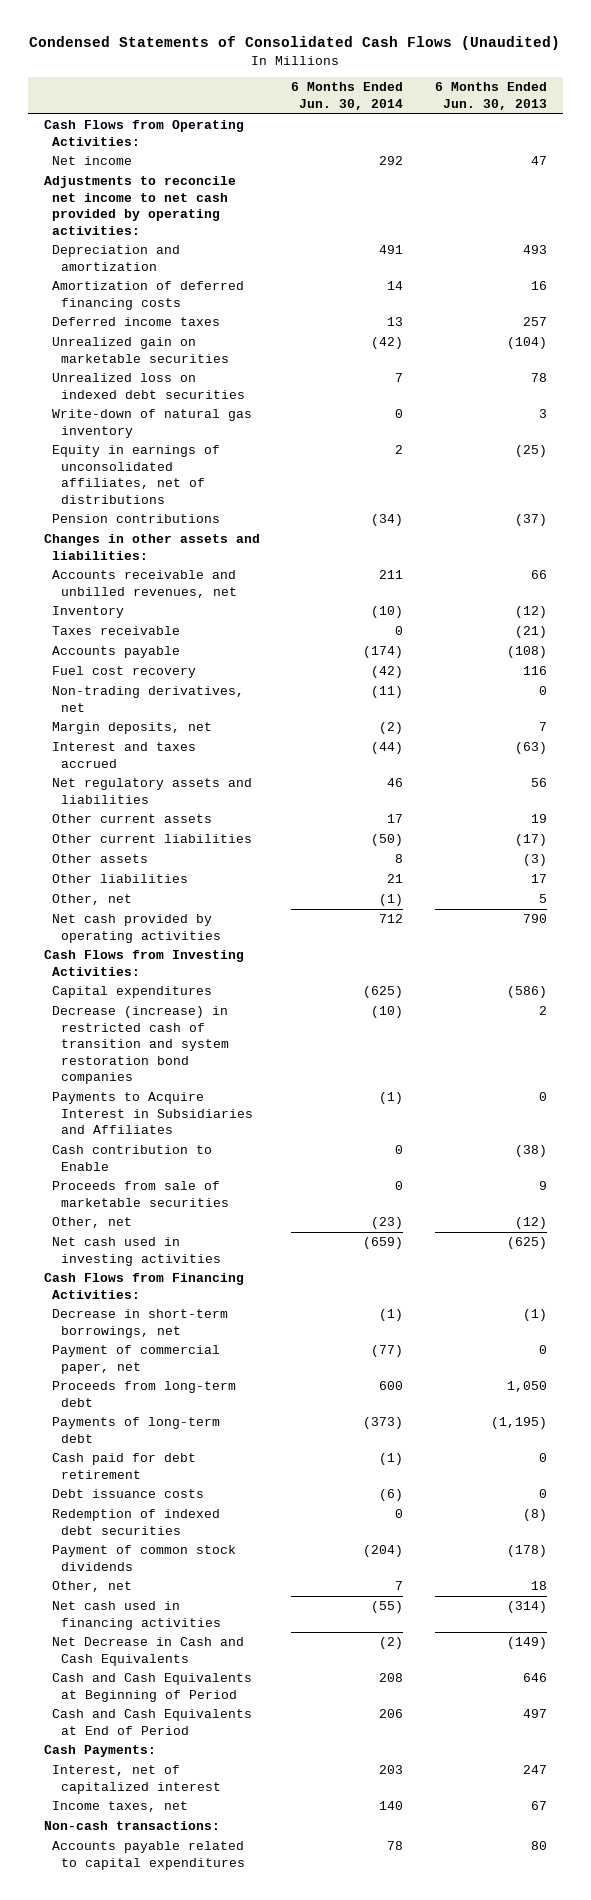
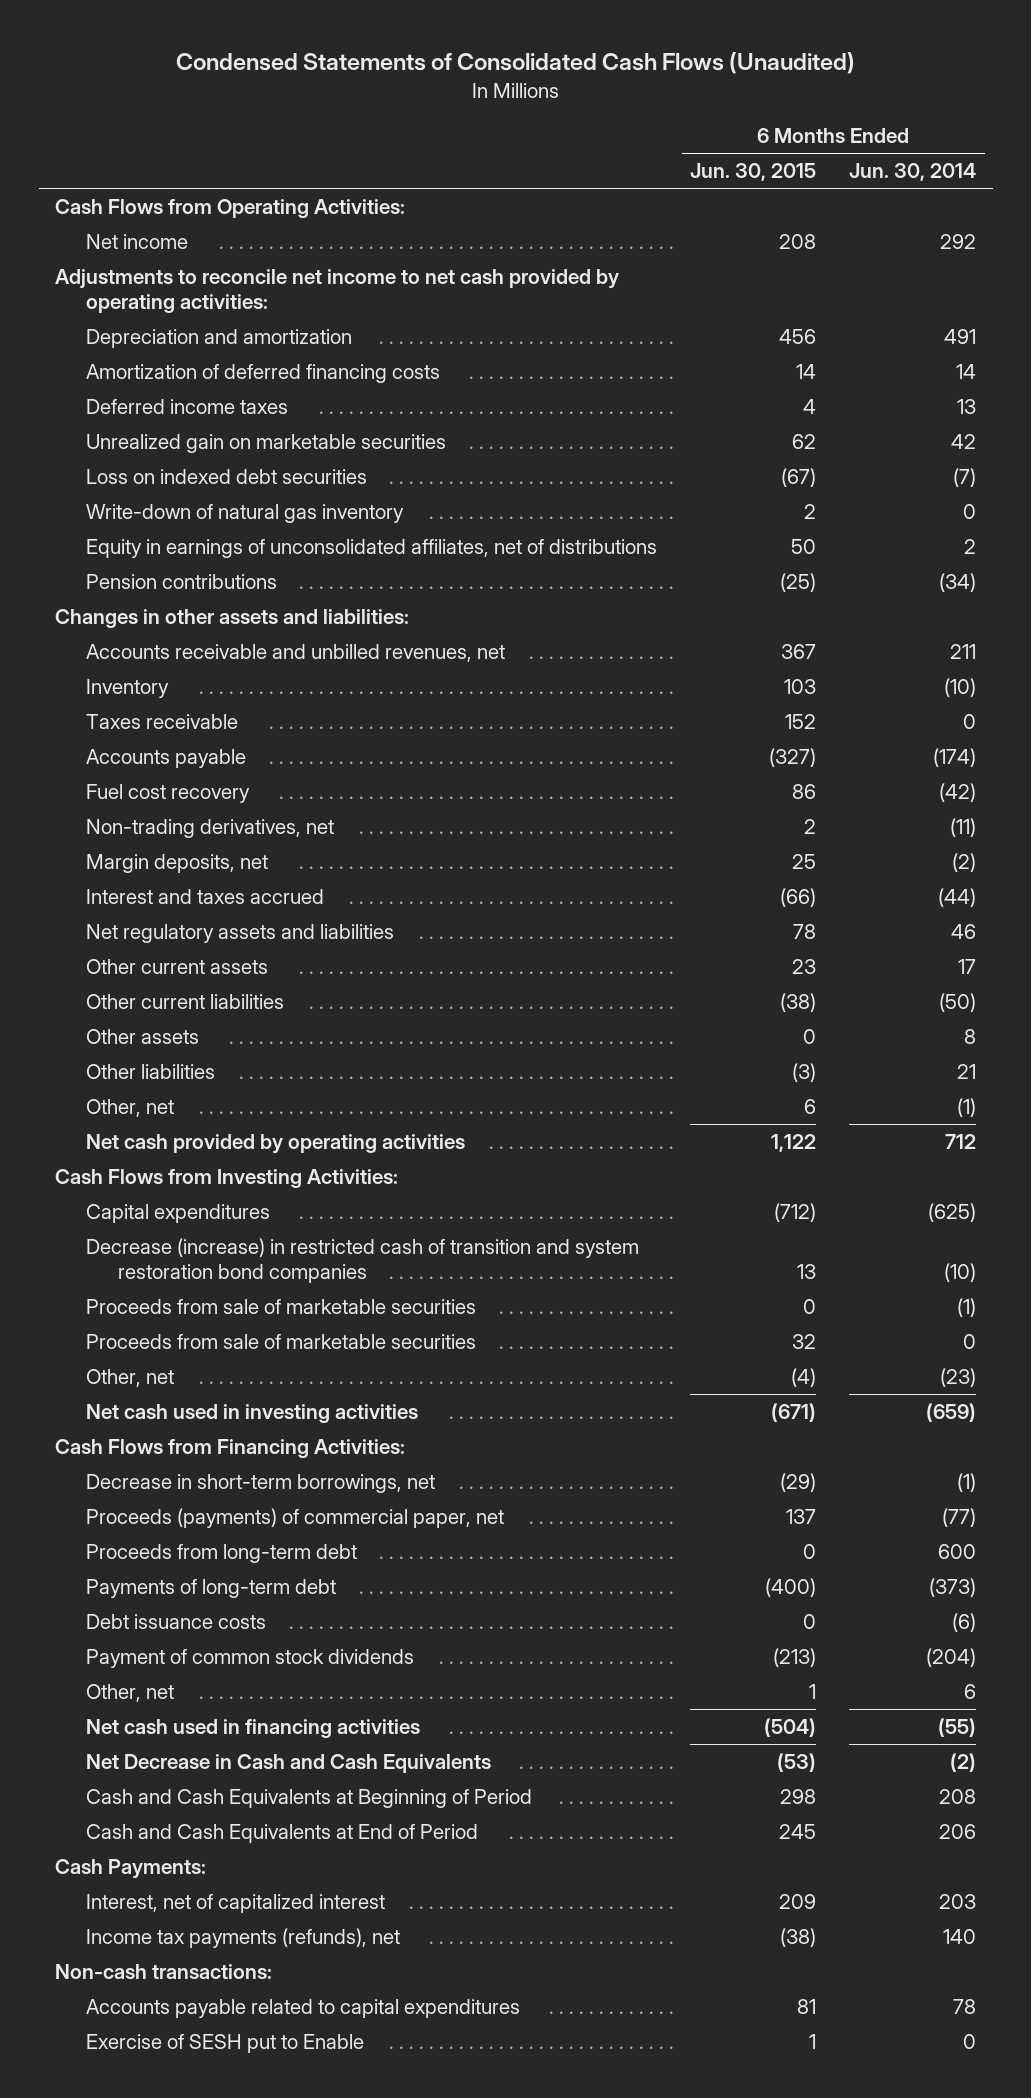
- | 6 Months Ended Jun. 30, 2014 | 6 Months Ended Jun. 30, 2013
+ | 6 Months Ended Jun. 30, 2015 | 6 Months Ended Jun. 30, 2014
- Unrealized gain on marketable securities | (42) | (104)
- Unrealized loss on indexed debt securities | 7 | 78
+ Unrealized gain on marketable securities | 62 | 42
+ Loss on indexed debt securities | (67) | (7)
- Payments to Acquire Interest in Subsidiaries and Affiliates | (1) | 0
- Cash contribution to Enable | 0 | (38)
+ Proceeds from sale of marketable securities | 0 | (1)
- Payment of commercial paper, net | (77) | 0
+ Proceeds (payments) of commercial paper, net | 137 | (77)
- Cash paid for debt retirement | (1) | 0
- Redemption of indexed debt securities | 0 | (8)
- Other, net | 7 | 18
+ Other, net | 1 | 6
- Income taxes, net | 140 | 67
+ Income tax payments (refunds), net | (38) | 140
+ Exercise of SESH put to Enable | 1 | 0

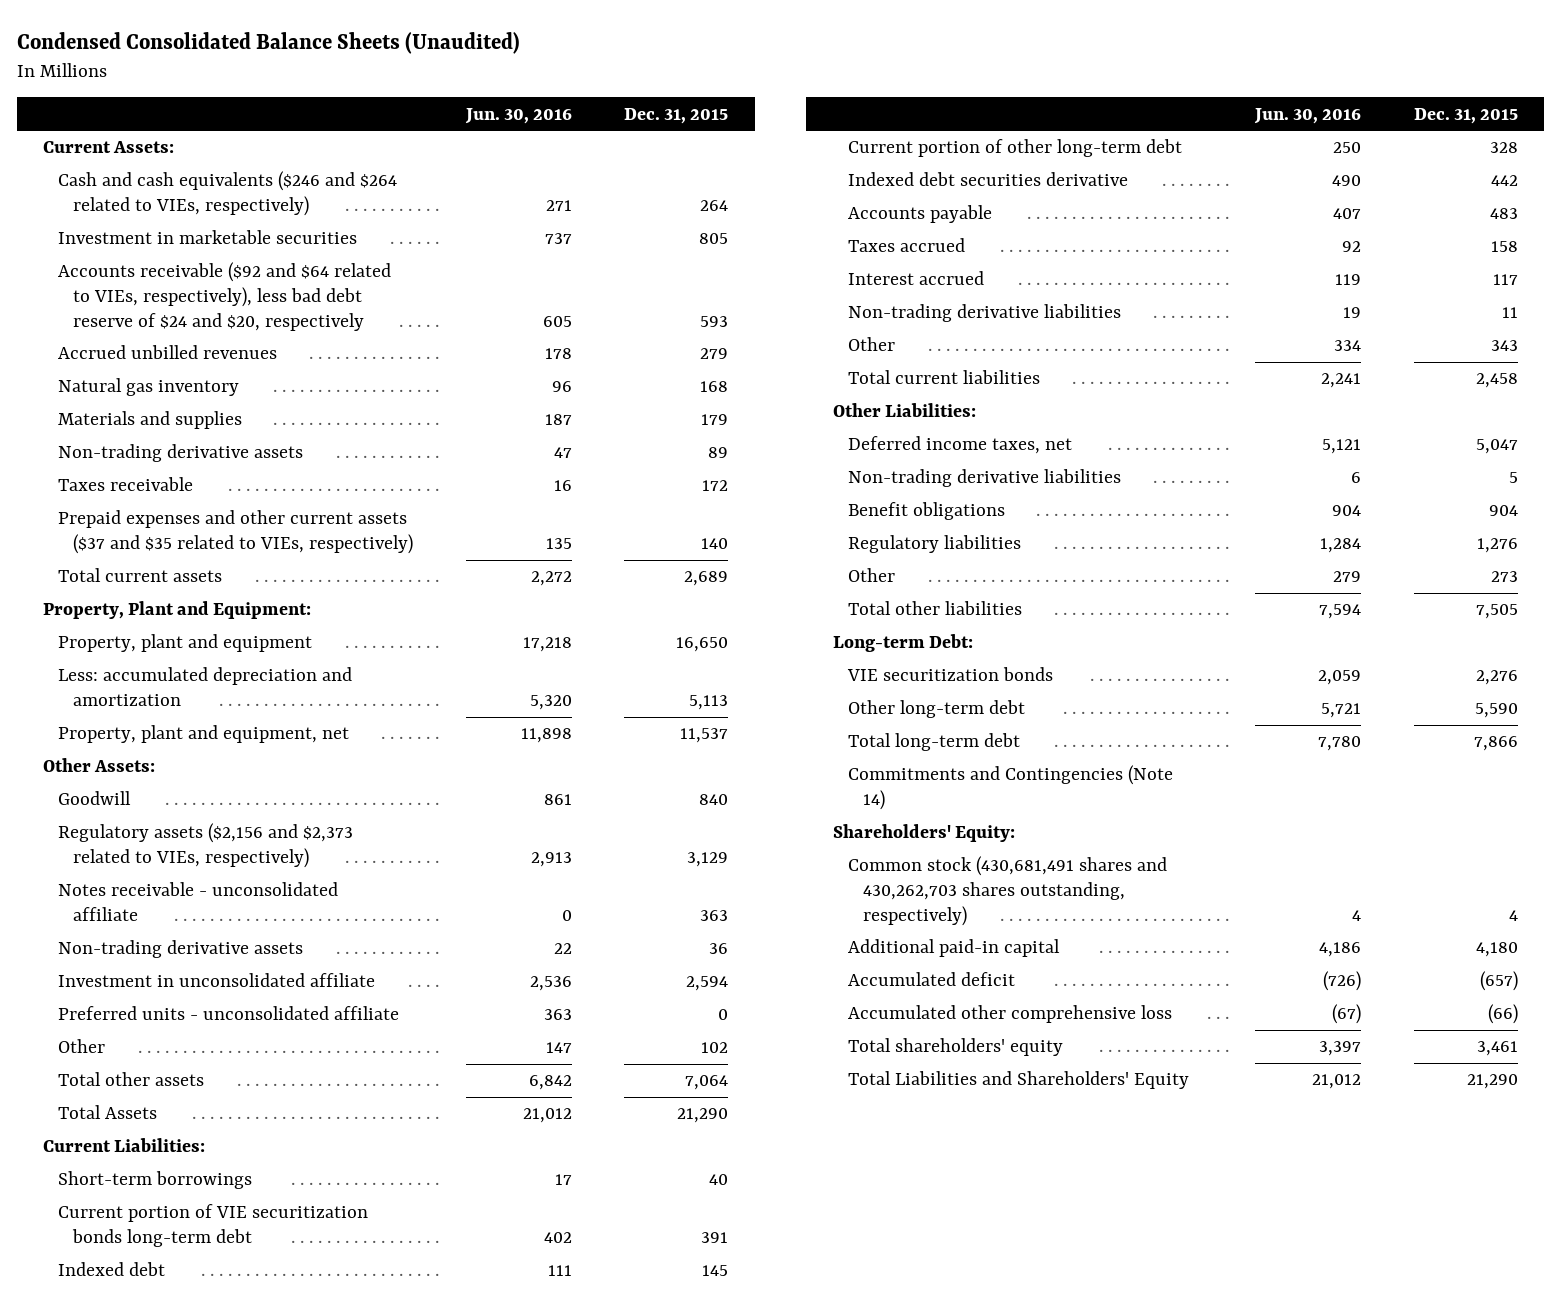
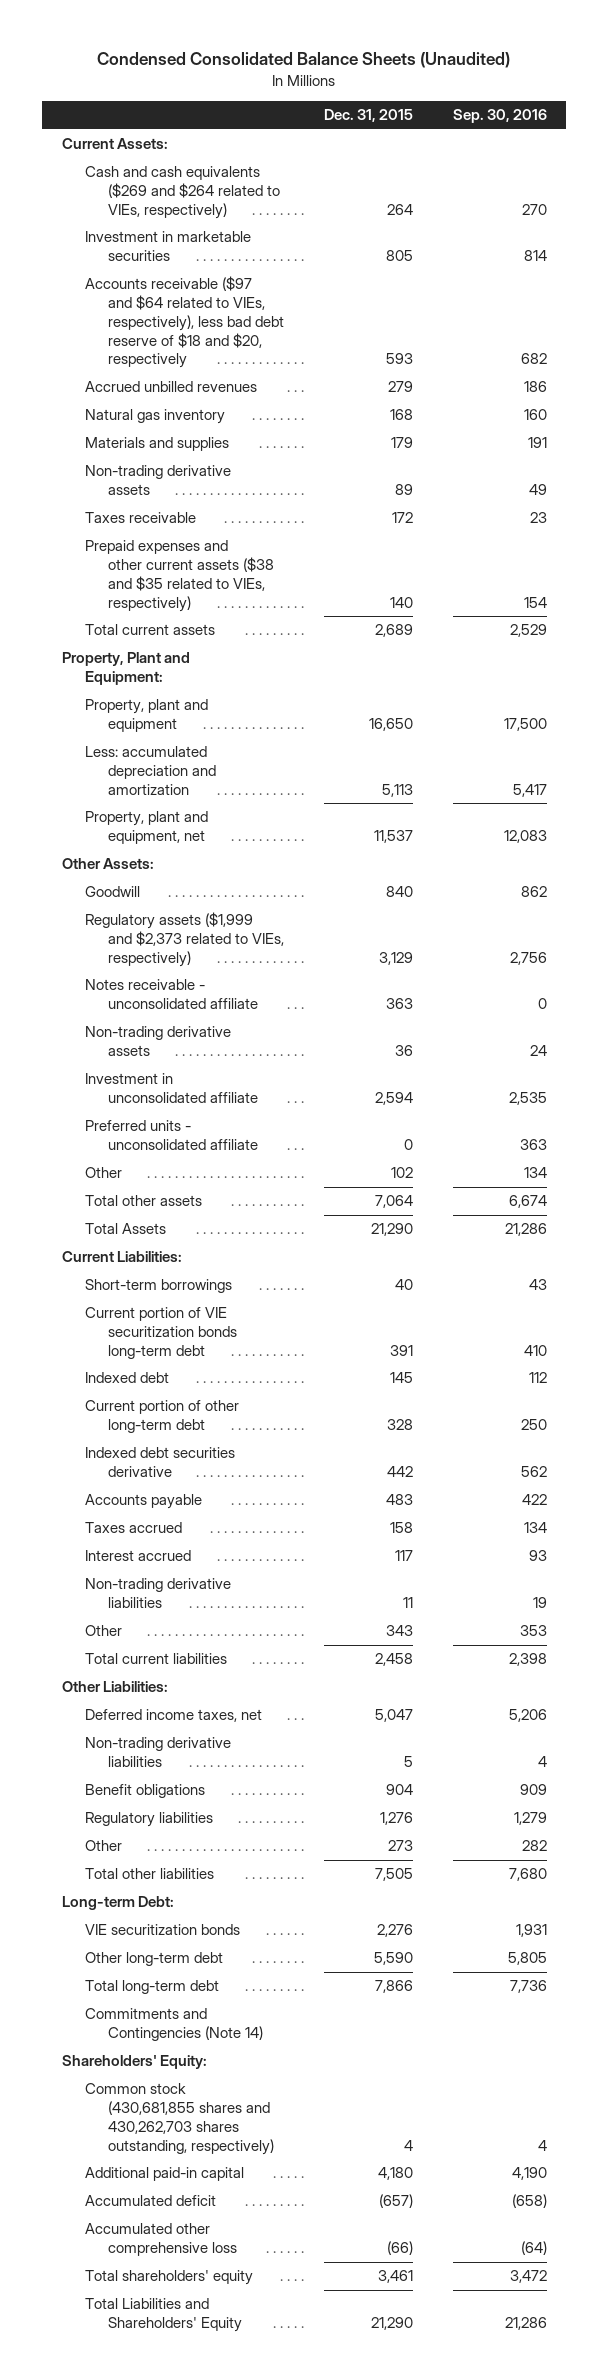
- | Jun. 30, 2016 | Dec. 31, 2015
+ | Dec. 31, 2015 | Sep. 30, 2016
- Cash and cash equivalents ($246 and $264 related to VIEs, respectively) | 271 | 264
+ Cash and cash equivalents ($269 and $264 related to VIEs, respectively) | 264 | 270
- Accounts receivable ($92 and $64 related to VIEs, respectively), less bad debt reserve of $24 and $20, respectively | 605 | 593
+ Accounts receivable ($97 and $64 related to VIEs, respectively), less bad debt reserve of $18 and $20, respectively | 593 | 682
- Prepaid expenses and other current assets ($37 and $35 related to VIEs, respectively) | 135 | 140
+ Prepaid expenses and other current assets ($38 and $35 related to VIEs, respectively) | 140 | 154
- Regulatory assets ($2,156 and $2,373 related to VIEs, respectively) | 2,913 | 3,129
+ Regulatory assets ($1,999 and $2,373 related to VIEs, respectively) | 3,129 | 2,756
- Common stock (430,681,491 shares and 430,262,703 shares outstanding, respectively) | 4 | 4
+ Common stock (430,681,855 shares and 430,262,703 shares outstanding, respectively) | 4 | 4

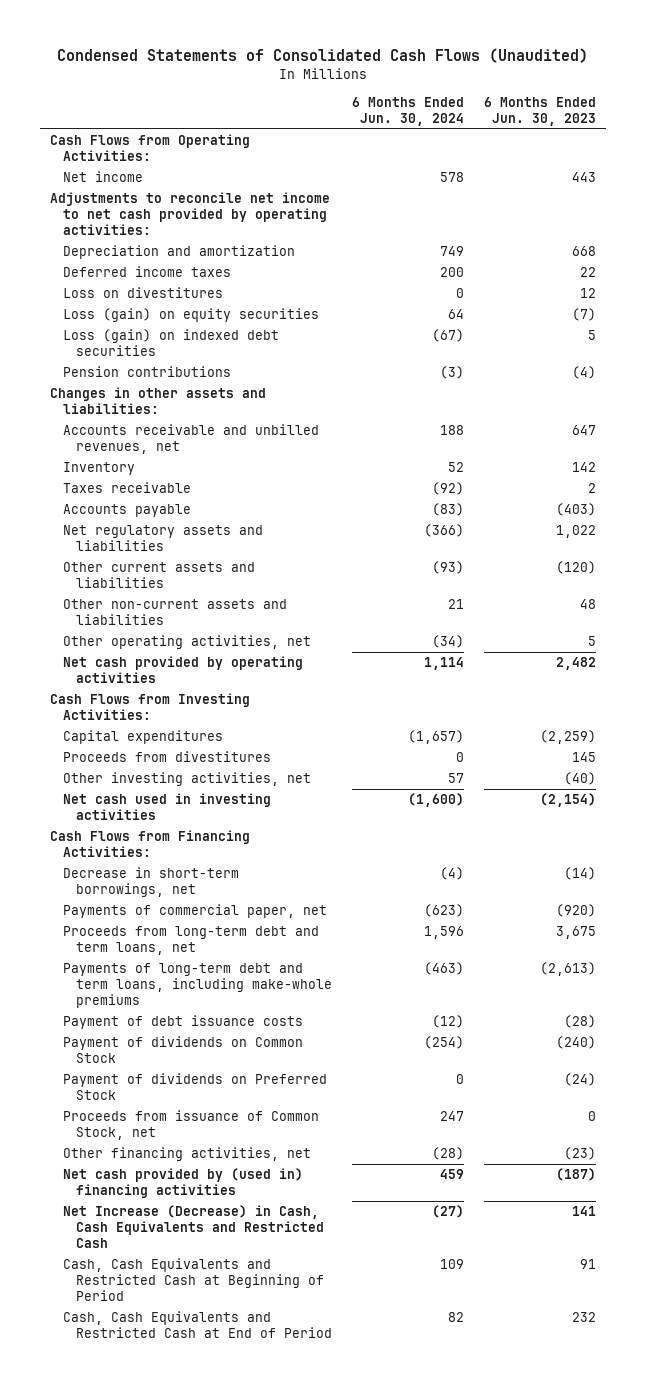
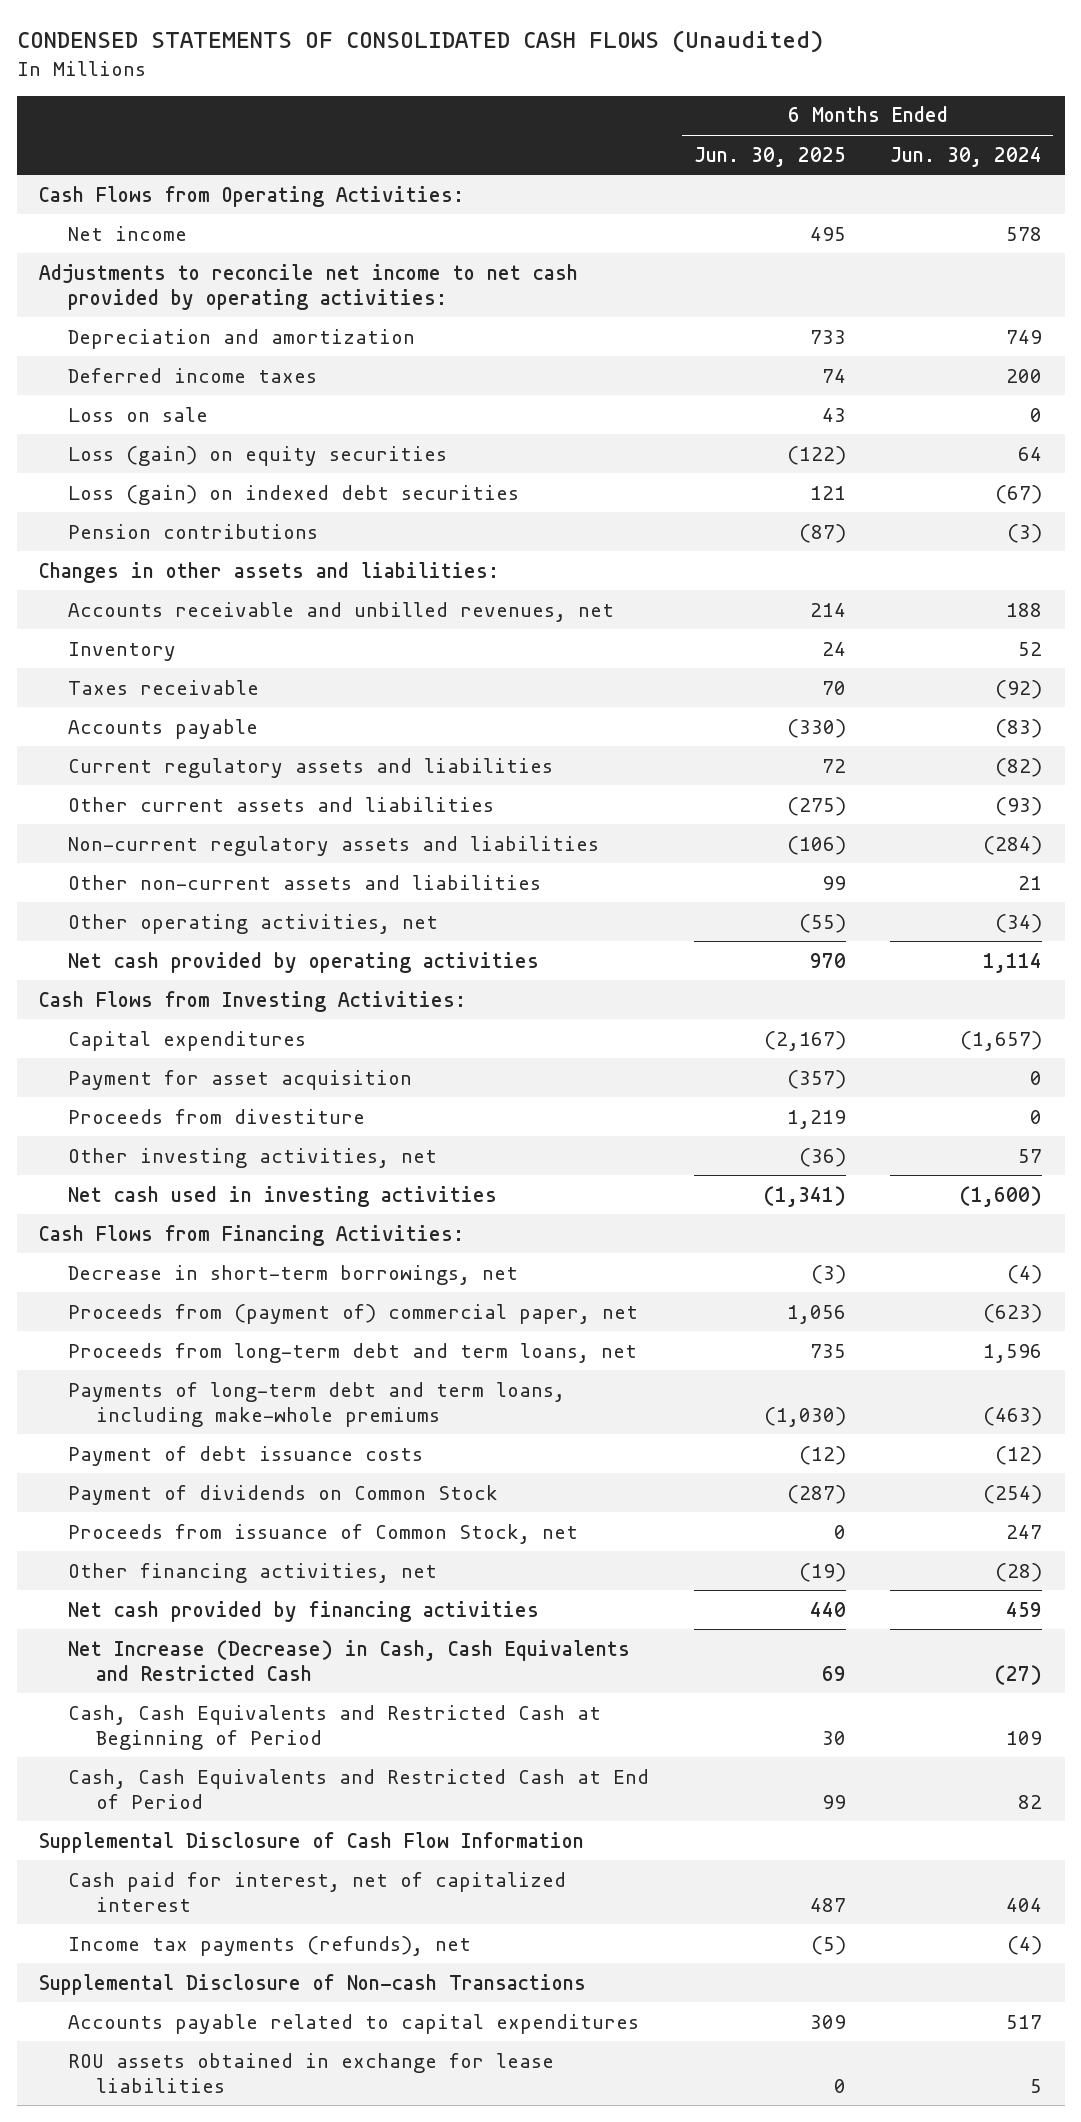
- Condensed Statements of Consolidated Cash Flows (Unaudited)
+ CONDENSED STATEMENTS OF CONSOLIDATED CASH FLOWS (Unaudited)
- | 6 Months Ended Jun. 30, 2024 | 6 Months Ended Jun. 30, 2023
+ | 6 Months Ended Jun. 30, 2025 | 6 Months Ended Jun. 30, 2024
- Loss on divestitures | 0 | 12
+ Loss on sale | 43 | 0
- Net regulatory assets and liabilities | (366) | 1,022
+ Current regulatory assets and liabilities | 72 | (82)
+ Non-current regulatory assets and liabilities | (106) | (284)
- Proceeds from divestitures | 0 | 145
+ Payment for asset acquisition | (357) | 0
+ Proceeds from divestiture | 1,219 | 0
- Payments of commercial paper, net | (623) | (920)
+ Proceeds from (payment of) commercial paper, net | 1,056 | (623)
- Payment of dividends on Preferred Stock | 0 | (24)
- Net cash provided by (used in) financing activities | 459 | (187)
+ Net cash provided by financing activities | 440 | 459
+ Supplemental Disclosure of Cash Flow Information
+ Cash paid for interest, net of capitalized interest | 487 | 404
+ Income tax payments (refunds), net | (5) | (4)
+ Supplemental Disclosure of Non-cash Transactions
+ Accounts payable related to capital expenditures | 309 | 517
+ ROU assets obtained in exchange for lease liabilities | 0 | 5

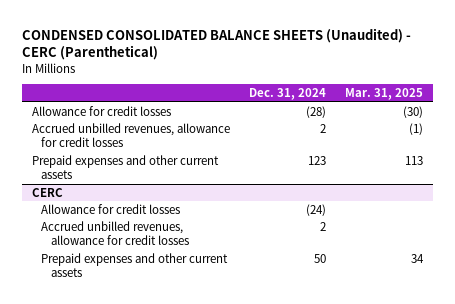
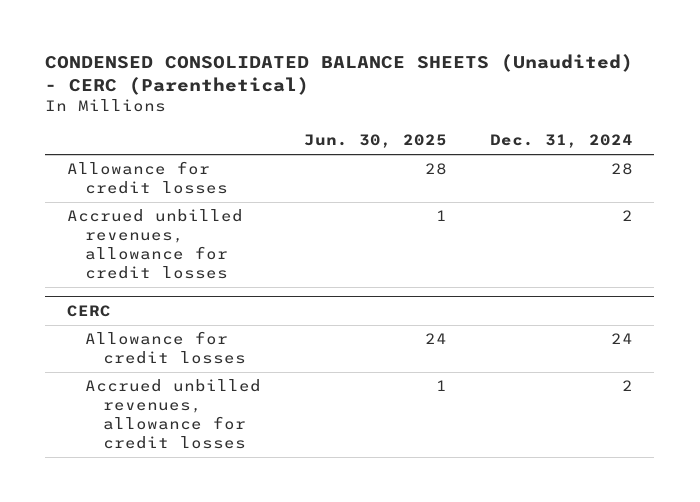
- | Dec. 31, 2024 | Mar. 31, 2025
+ | Jun. 30, 2025 | Dec. 31, 2024
- Allowance for credit losses | (28) | (30)
+ Allowance for credit losses | 28 | 28
- Prepaid expenses and other current assets | 123 | 113
@ CERC
- Allowance for credit losses | (24) |
+ Allowance for credit losses | 24 | 24
- Prepaid expenses and other current assets | 50 | 34

